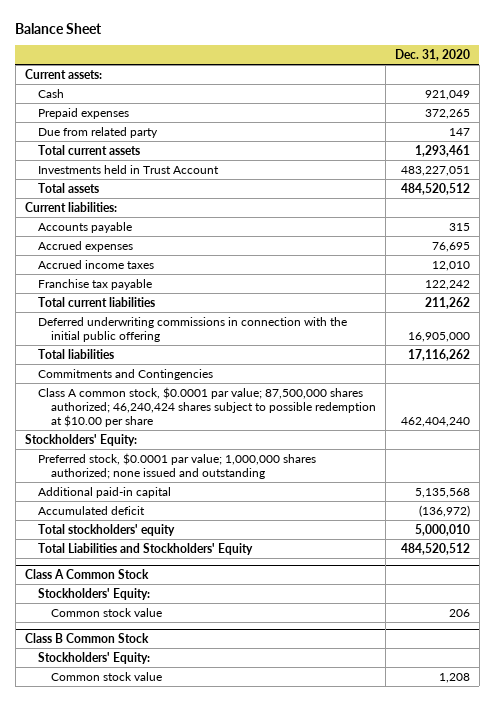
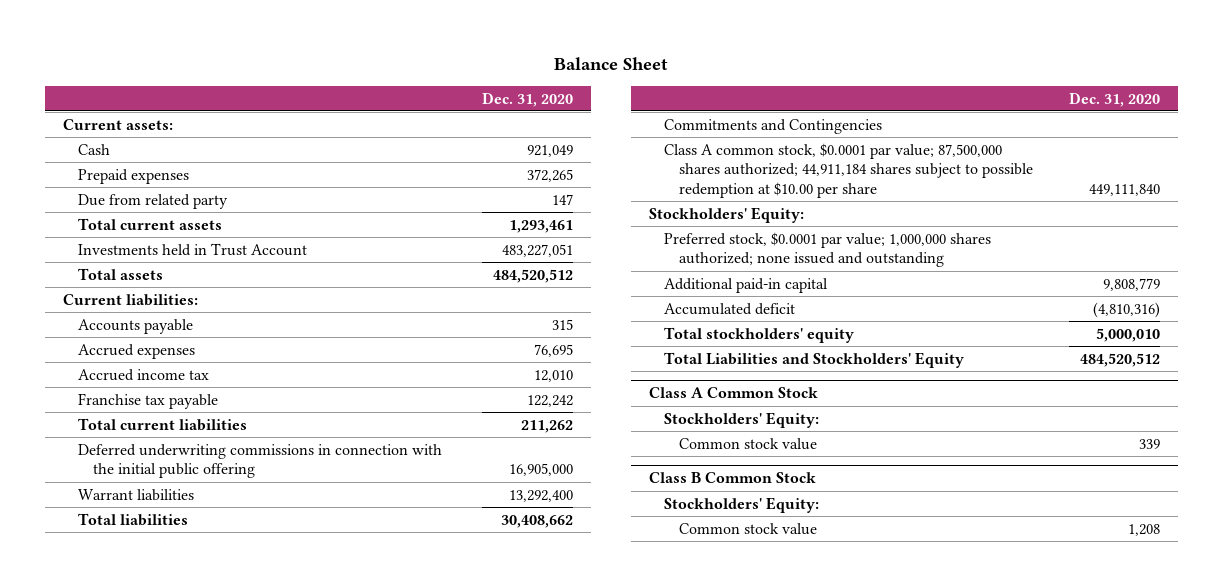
- Accrued income taxes | 12,010
+ Accrued income tax | 12,010
- Total liabilities | 17,116,262
+ Warrant liabilities | 13,292,400
+ Total liabilities | 30,408,662
- Class A common stock, $0.0001 par value; 87,500,000 shares authorized; 46,240,424 shares subject to possible redemption at $10.00 per share | 462,404,240
+ Class A common stock, $0.0001 par value; 87,500,000 shares authorized; 44,911,184 shares subject to possible redemption at $10.00 per share | 449,111,840
- Additional paid-in capital | 5,135,568
- Accumulated deficit | (136,972)
+ Additional paid-in capital | 9,808,779
+ Accumulated deficit | (4,810,316)
@ Class A Common Stock
- Common stock value | 206
+ Common stock value | 339

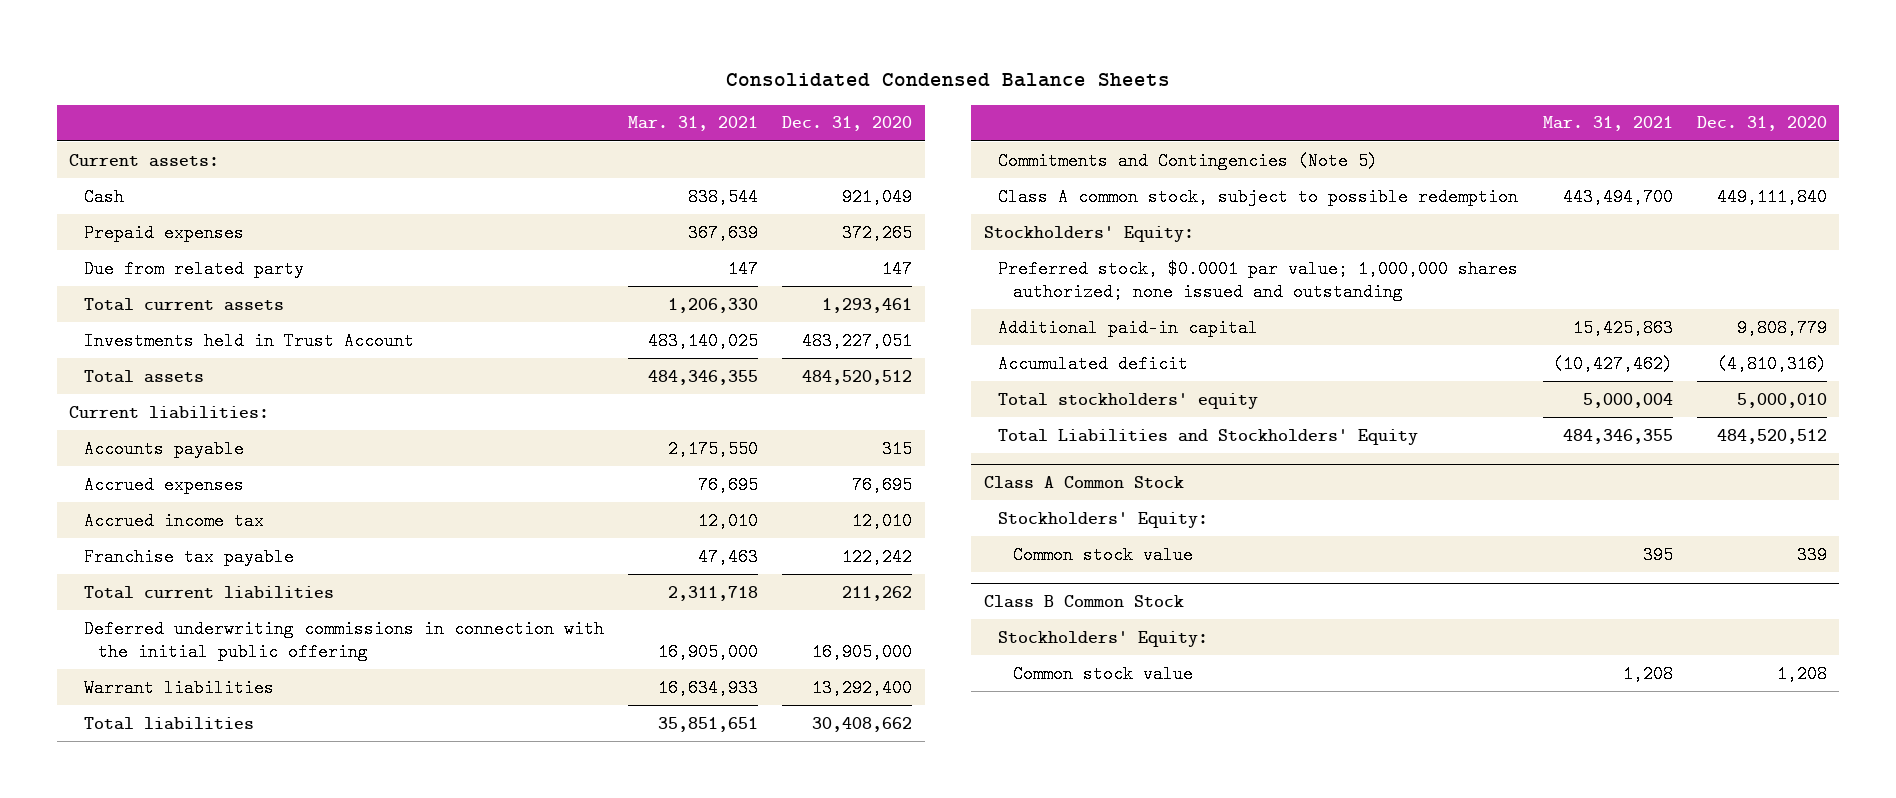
- Balance Sheet
+ Consolidated Condensed Balance Sheets
- | Dec. 31, 2020
+ | Mar. 31, 2021 | Dec. 31, 2020
- Commitments and Contingencies
- Class A common stock, $0.0001 par value; 87,500,000 shares authorized; 44,911,184 shares subject to possible redemption at $10.00 per share | 449,111,840
+ Commitments and Contingencies (Note 5)
+ Class A common stock, subject to possible redemption | 443,494,700 | 449,111,840

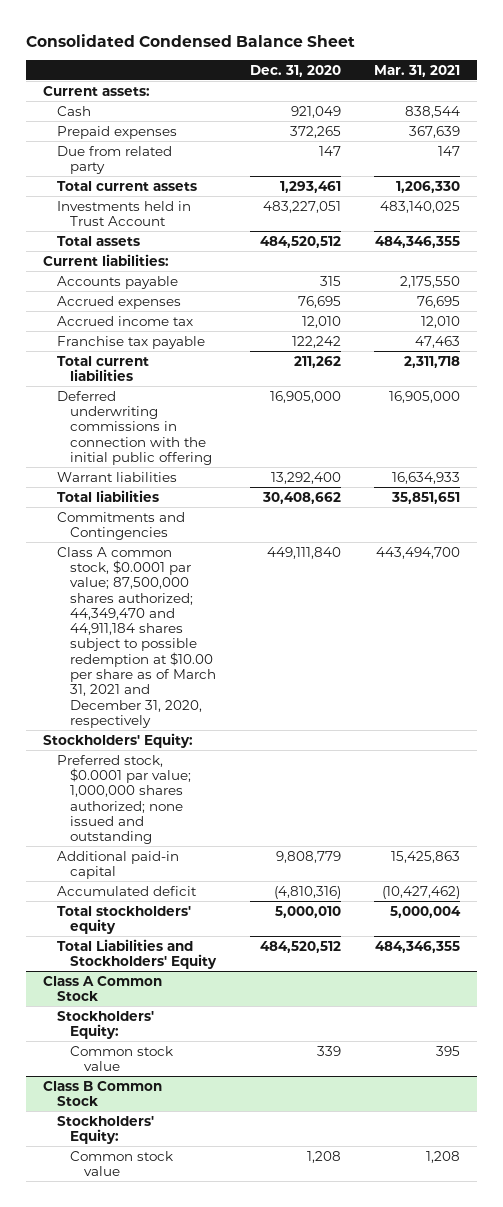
- Consolidated Condensed Balance Sheets
+ Consolidated Condensed Balance Sheet
- | Mar. 31, 2021 | Dec. 31, 2020
+ | Dec. 31, 2020 | Mar. 31, 2021
- Commitments and Contingencies (Note 5)
- Class A common stock, subject to possible redemption | 443,494,700 | 449,111,840
+ Commitments and Contingencies
+ Class A common stock, $0.0001 par value; 87,500,000 shares authorized; 44,349,470 and 44,911,184 shares subject to possible redemption at $10.00 per share as of March 31, 2021 and December 31, 2020, respectively | 449,111,840 | 443,494,700

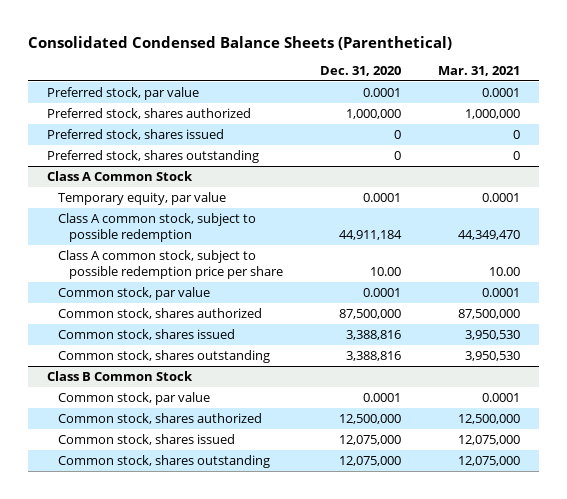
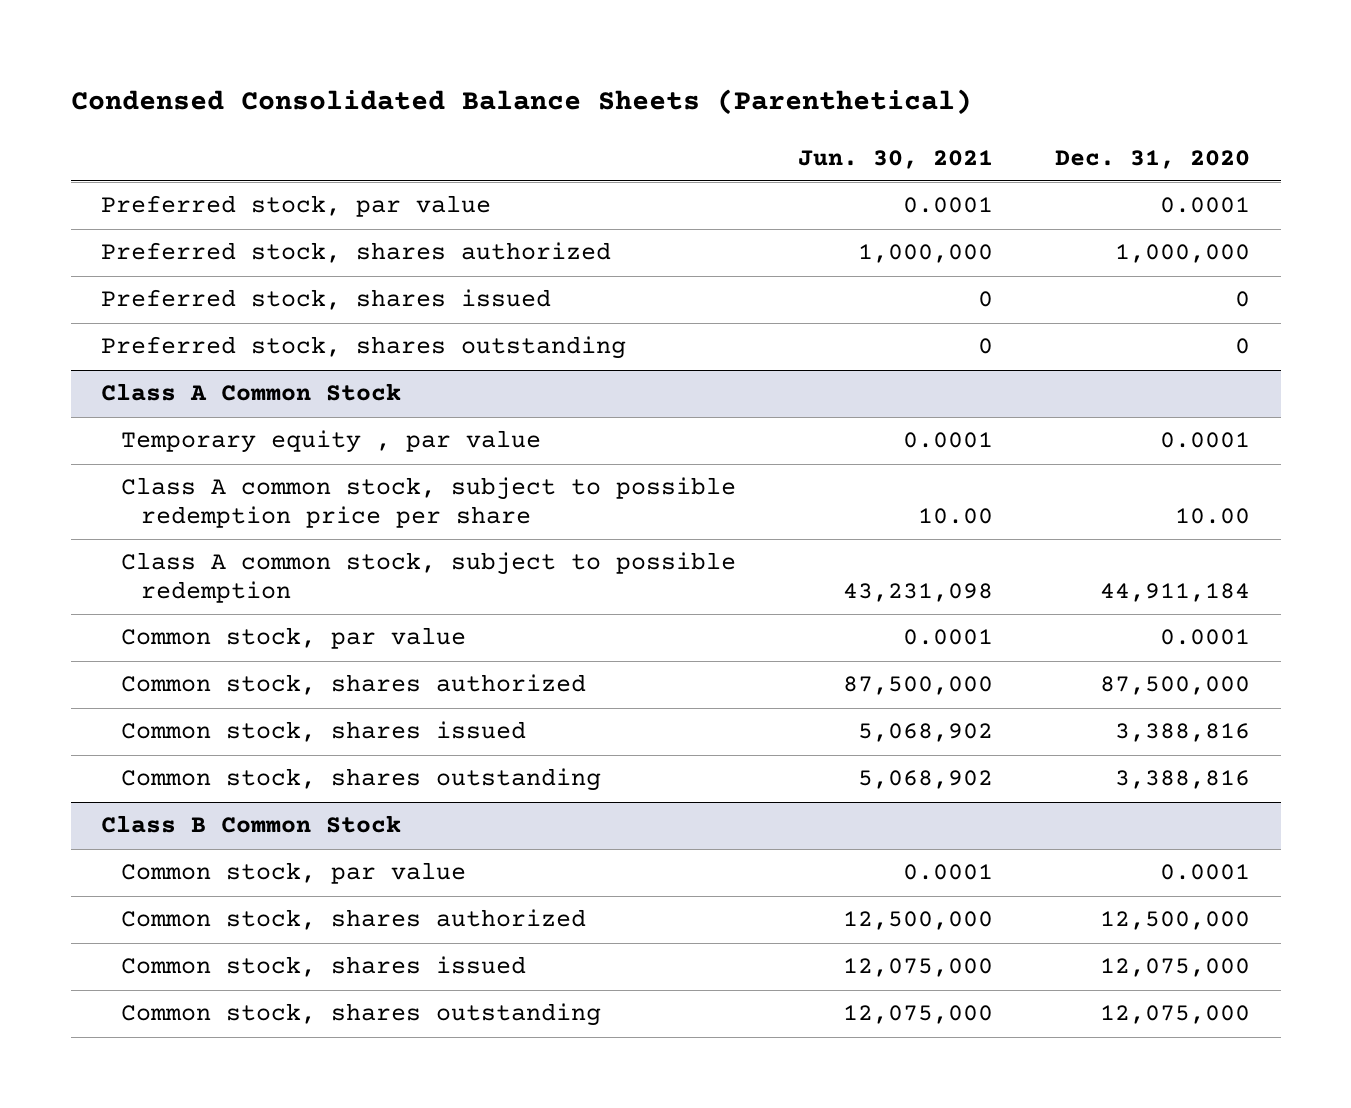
- Consolidated Condensed Balance Sheets (Parenthetical)
+ Condensed Consolidated Balance Sheets (Parenthetical)
- | Dec. 31, 2020 | Mar. 31, 2021
+ | Jun. 30, 2021 | Dec. 31, 2020
@ Class A Common Stock
- Temporary equity, par value | 0.0001 | 0.0001
+ Temporary equity , par value | 0.0001 | 0.0001
moved down: Class A common stock, subject to possible redemption | 43,231,098 | 44,911,184

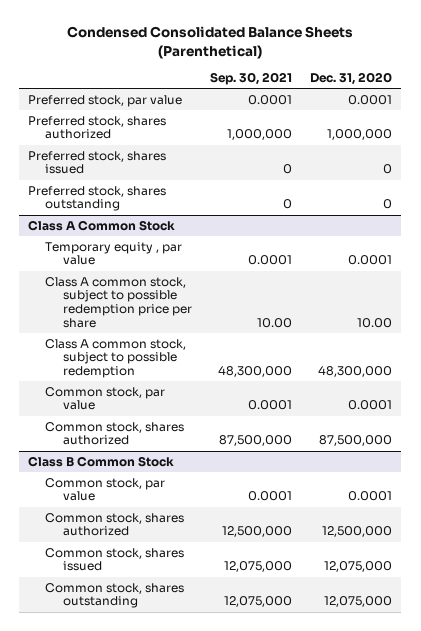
- | Jun. 30, 2021 | Dec. 31, 2020
+ | Sep. 30, 2021 | Dec. 31, 2020
@ Class A Common Stock
- Class A common stock, subject to possible redemption | 43,231,098 | 44,911,184
+ Class A common stock, subject to possible redemption | 48,300,000 | 48,300,000
- Common stock, shares issued | 5,068,902 | 3,388,816
- Common stock, shares outstanding | 5,068,902 | 3,388,816

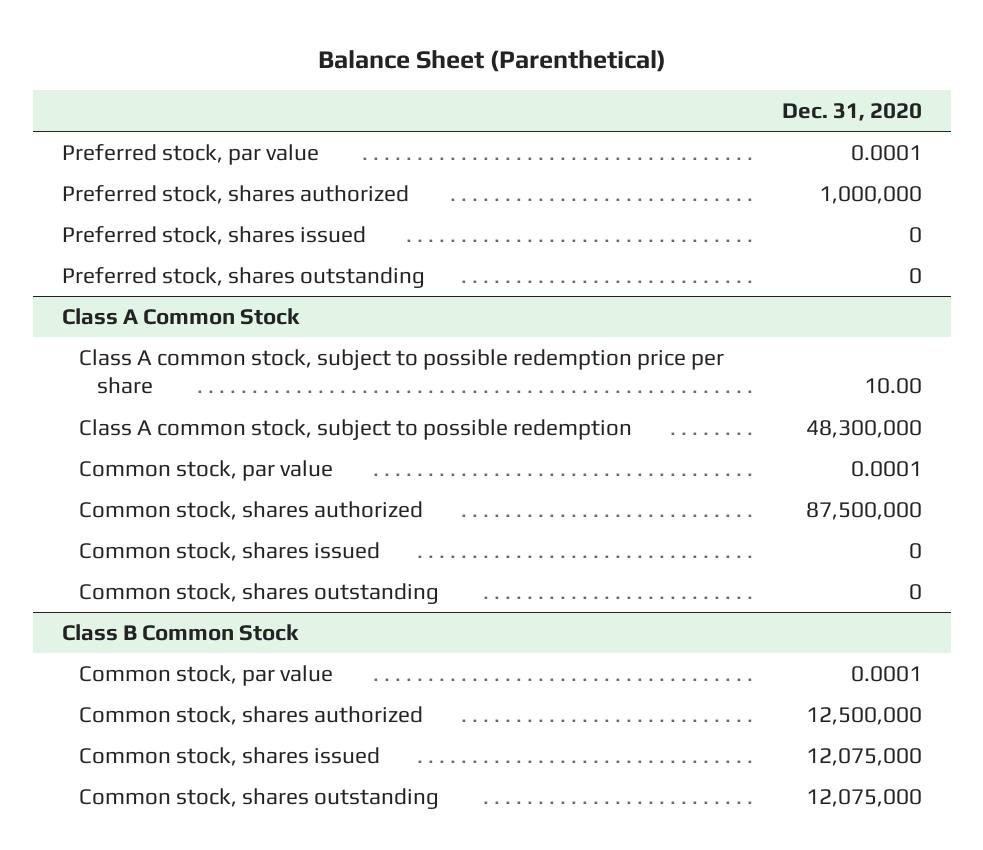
- Condensed Consolidated Balance Sheets (Parenthetical)
+ Balance Sheet (Parenthetical)
- | Sep. 30, 2021 | Dec. 31, 2020
+ | Dec. 31, 2020
@ Class A Common Stock
- Temporary equity , par value | 0.0001 | 0.0001
+ Common stock, shares issued | 0
+ Common stock, shares outstanding | 0

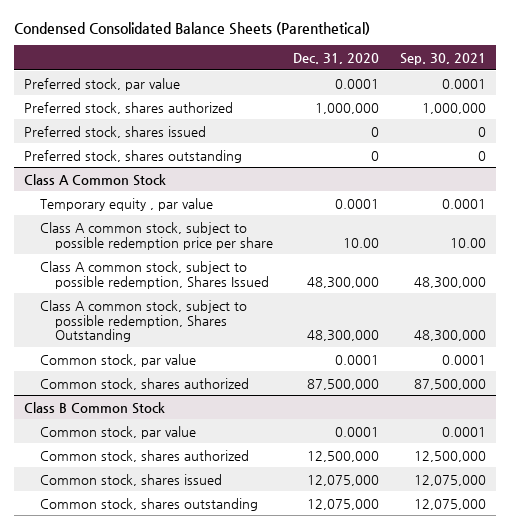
- Balance Sheet (Parenthetical)
+ Condensed Consolidated Balance Sheets (Parenthetical)
- | Dec. 31, 2020
+ | Dec. 31, 2020 | Sep. 30, 2021
@ Class A Common Stock
+ Temporary equity , par value | 0.0001 | 0.0001
- Class A common stock, subject to possible redemption | 48,300,000
+ Class A common stock, subject to possible redemption, Shares Issued | 48,300,000 | 48,300,000
+ Class A common stock, subject to possible redemption, Shares Outstanding | 48,300,000 | 48,300,000
- Common stock, shares issued | 0
- Common stock, shares outstanding | 0

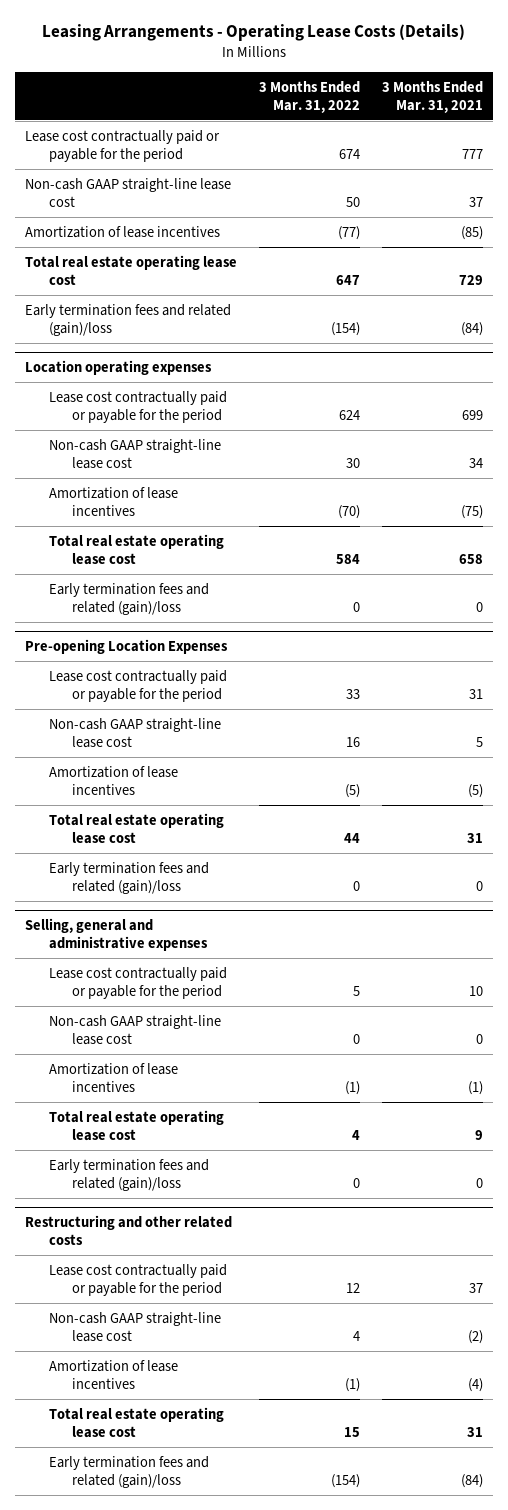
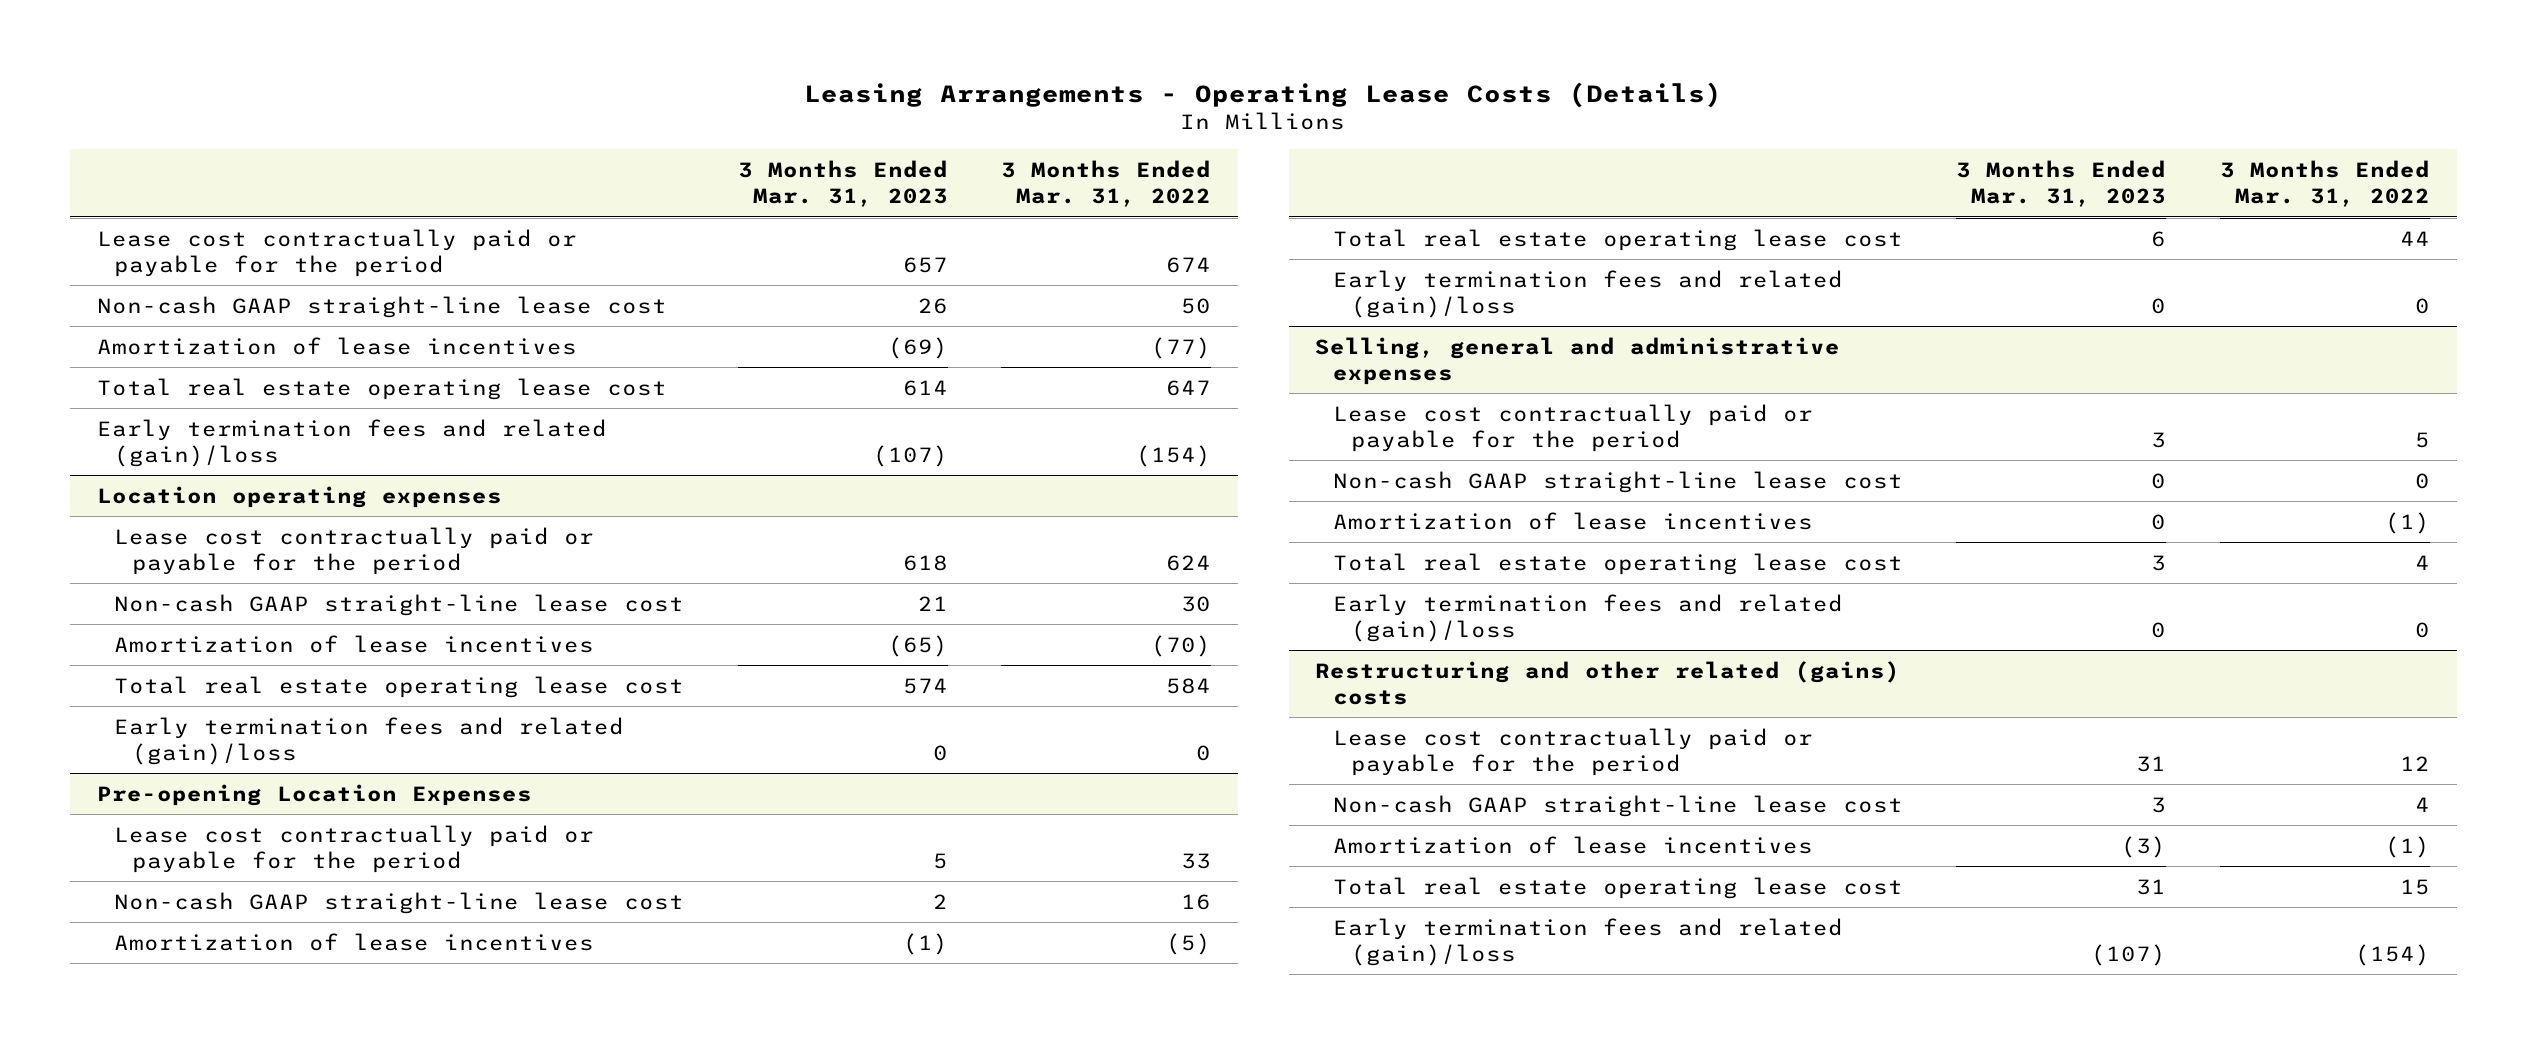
- | 3 Months Ended Mar. 31, 2022 | 3 Months Ended Mar. 31, 2021
+ | 3 Months Ended Mar. 31, 2023 | 3 Months Ended Mar. 31, 2022
- Restructuring and other related costs
+ Restructuring and other related (gains) costs

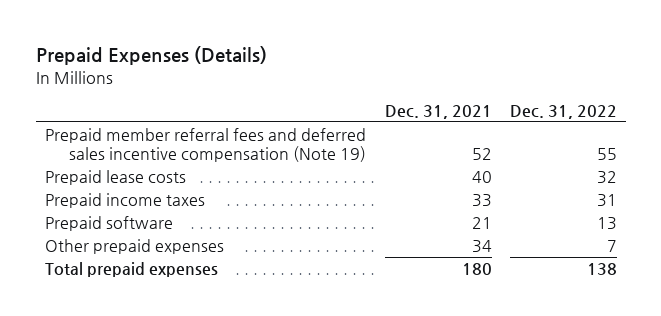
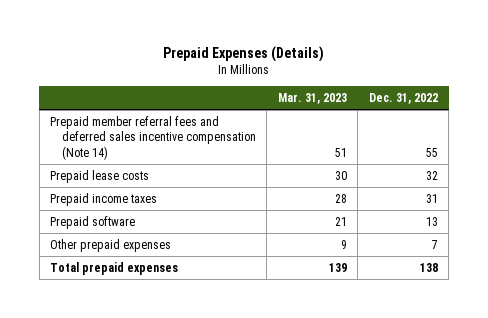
- | Dec. 31, 2021 | Dec. 31, 2022
+ | Mar. 31, 2023 | Dec. 31, 2022
- Prepaid member referral fees and deferred sales incentive compensation (Note 19) | 52 | 55
+ Prepaid member referral fees and deferred sales incentive compensation (Note 14) | 51 | 55

